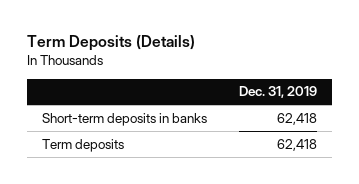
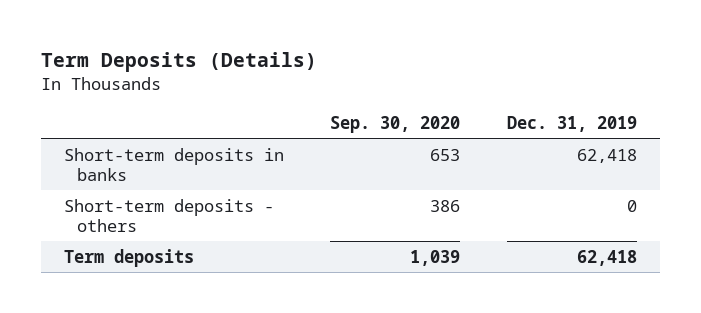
- | Dec. 31, 2019
+ | Sep. 30, 2020 | Dec. 31, 2019
+ Short-term deposits - others | 386 | 0

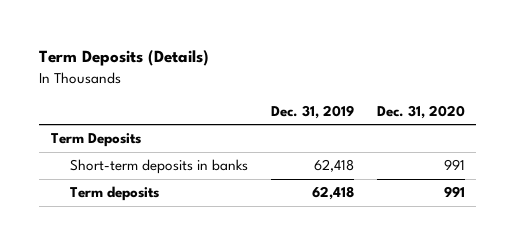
- | Sep. 30, 2020 | Dec. 31, 2019
+ | Dec. 31, 2019 | Dec. 31, 2020
+ Term Deposits
- Short-term deposits - others | 386 | 0

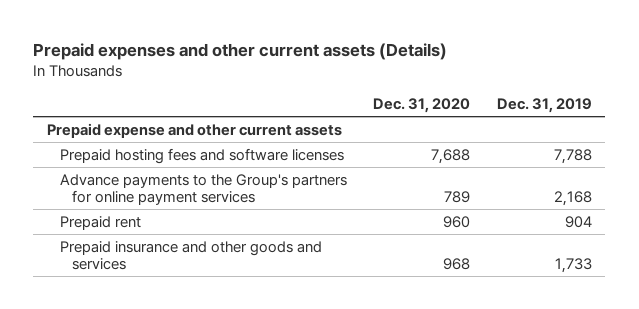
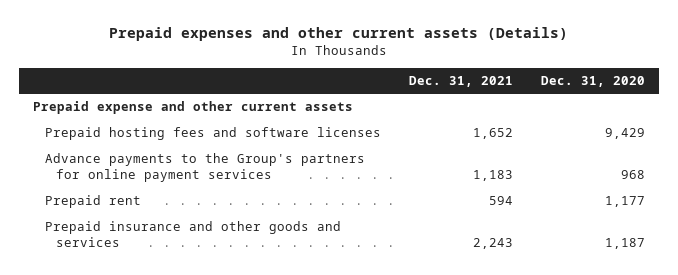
- | Dec. 31, 2020 | Dec. 31, 2019
+ | Dec. 31, 2021 | Dec. 31, 2020
- Prepaid hosting fees and software licenses | 7,688 | 7,788
- Advance payments to the Group's partners for online payment services | 789 | 2,168
- Prepaid rent | 960 | 904
- Prepaid insurance and other goods and services | 968 | 1,733
+ Prepaid hosting fees and software licenses | 1,652 | 9,429
+ Advance payments to the Group's partners for online payment services | 1,183 | 968
+ Prepaid rent | 594 | 1,177
+ Prepaid insurance and other goods and services | 2,243 | 1,187

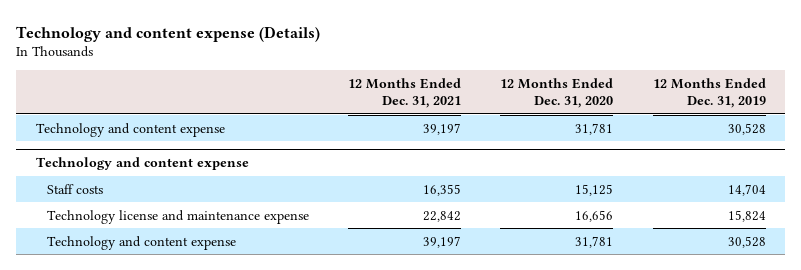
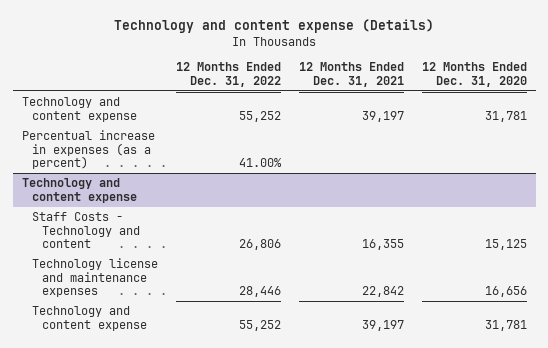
- | 12 Months Ended Dec. 31, 2021 | 12 Months Ended Dec. 31, 2020 | 12 Months Ended Dec. 31, 2019
+ | 12 Months Ended Dec. 31, 2022 | 12 Months Ended Dec. 31, 2021 | 12 Months Ended Dec. 31, 2020
+ Percentual increase in expenses (as a percent) | 41.00% | |
@ Technology and content expense
- Staff costs | 16,355 | 15,125 | 14,704
- Technology license and maintenance expense | 22,842 | 16,656 | 15,824
+ Staff Costs - Technology and content | 26,806 | 16,355 | 15,125
+ Technology license and maintenance expenses | 28,446 | 22,842 | 16,656

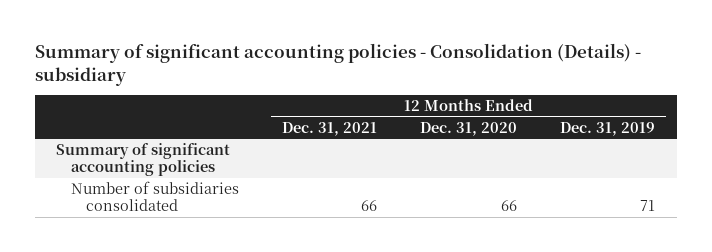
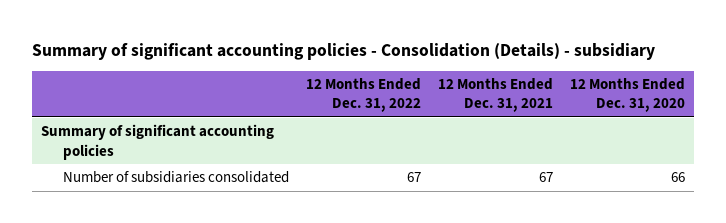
- | 12 Months Ended Dec. 31, 2021 | 12 Months Ended Dec. 31, 2020 | 12 Months Ended Dec. 31, 2019
+ | 12 Months Ended Dec. 31, 2022 | 12 Months Ended Dec. 31, 2021 | 12 Months Ended Dec. 31, 2020
- Number of subsidiaries consolidated | 66 | 66 | 71
+ Number of subsidiaries consolidated | 67 | 67 | 66

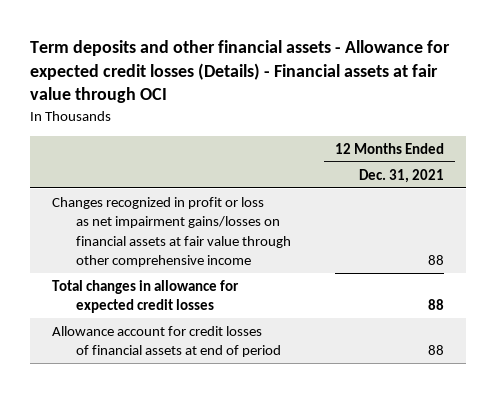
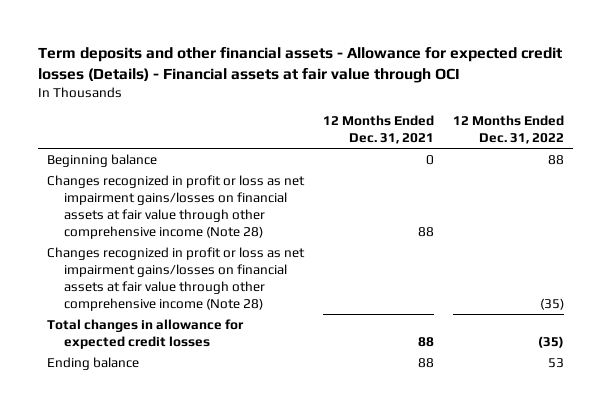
- | 12 Months Ended Dec. 31, 2021
+ | 12 Months Ended Dec. 31, 2021 | 12 Months Ended Dec. 31, 2022
- Changes recognized in profit or loss as net impairment gains/losses on financial assets at fair value through other comprehensive income | 88
+ Beginning balance | 0 | 88
+ Changes recognized in profit or loss as net impairment gains/losses on financial assets at fair value through other comprehensive income (Note 28) | 88 |
+ Changes recognized in profit or loss as net impairment gains/losses on financial assets at fair value through other comprehensive income (Note 28) | | (35)
- Allowance account for credit losses of financial assets at end of period | 88
+ Ending balance | 88 | 53

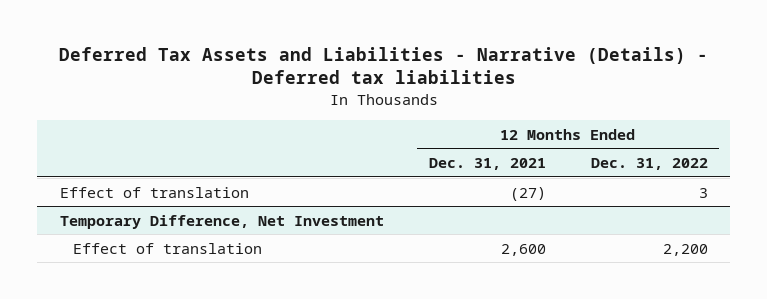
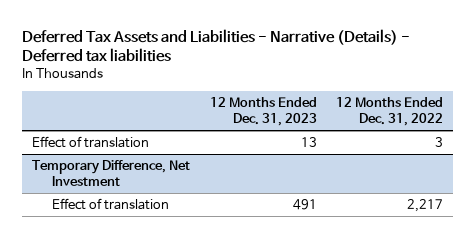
- | 12 Months Ended Dec. 31, 2021 | 12 Months Ended Dec. 31, 2022
+ | 12 Months Ended Dec. 31, 2023 | 12 Months Ended Dec. 31, 2022
@ Temporary Difference, Net Investment
- Effect of translation | 2,600 | 2,200
+ Effect of translation | 491 | 2,217

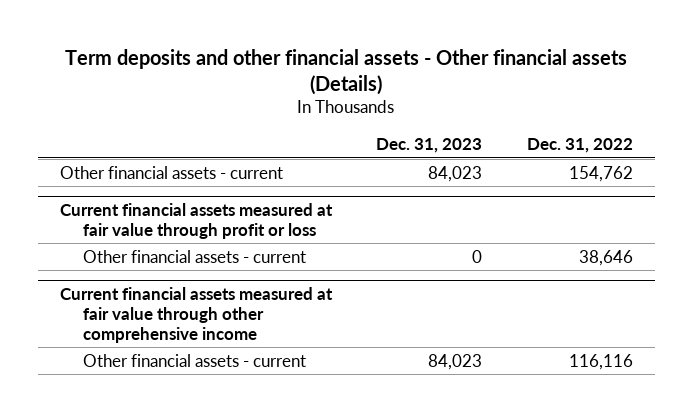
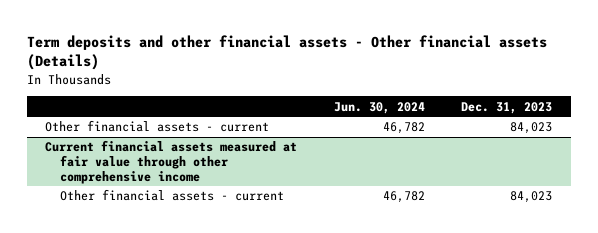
- | Dec. 31, 2023 | Dec. 31, 2022
+ | Jun. 30, 2024 | Dec. 31, 2023
- Current financial assets measured at fair value through profit or loss
- Other financial assets - current | 0 | 38,646

